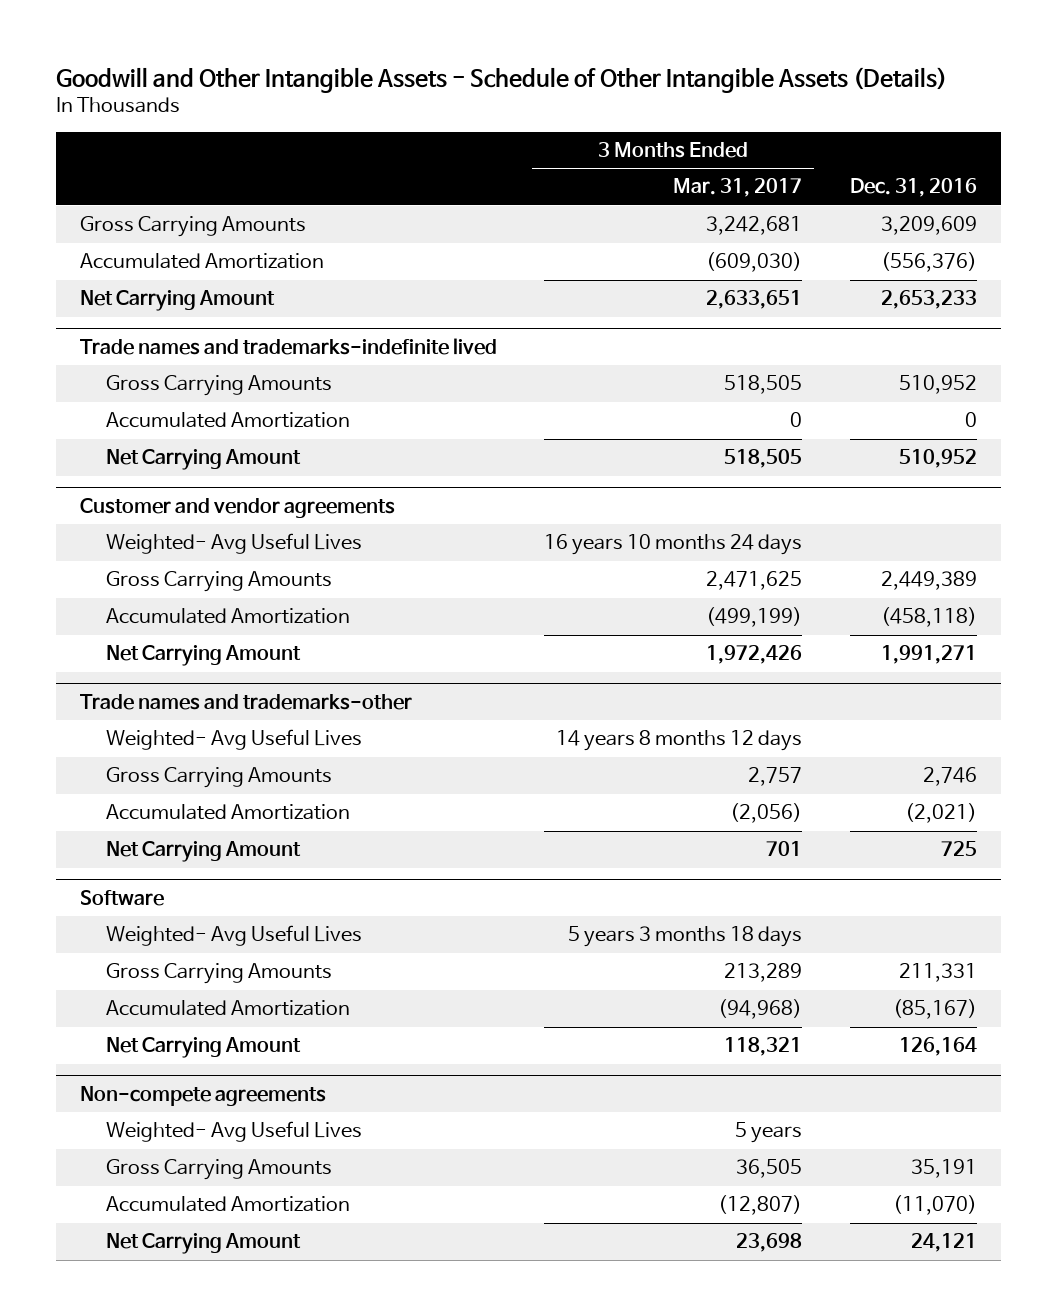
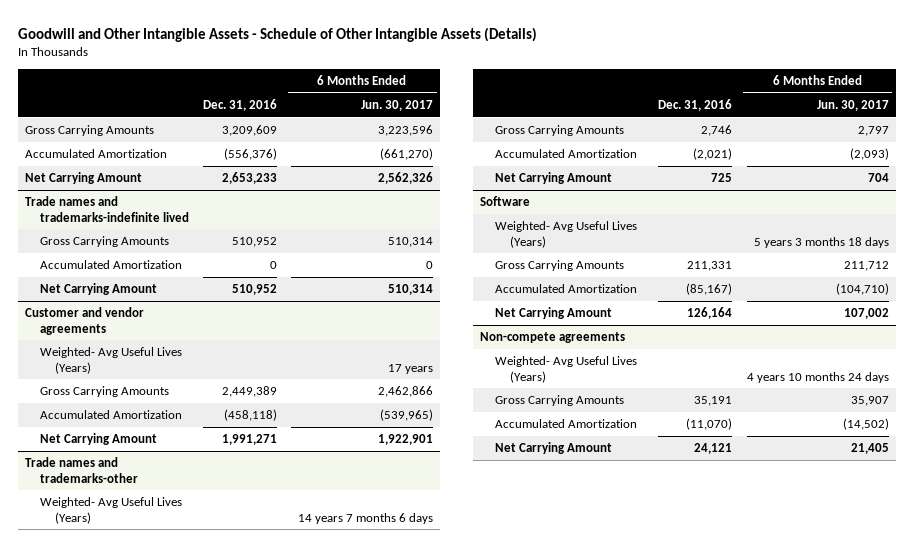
- | 3 Months Ended Mar. 31, 2017 | Dec. 31, 2016
+ | Dec. 31, 2016 | 6 Months Ended Jun. 30, 2017
@ Customer and vendor agreements
- Weighted- Avg Useful Lives | 16 years 10 months 24 days |
+ Weighted- Avg Useful Lives (Years) | | 17 years
@ Trade names and trademarks-other
- Weighted- Avg Useful Lives | 14 years 8 months 12 days |
+ Weighted- Avg Useful Lives (Years) | | 14 years 7 months 6 days
@ Software
- Weighted- Avg Useful Lives | 5 years 3 months 18 days |
+ Weighted- Avg Useful Lives (Years) | | 5 years 3 months 18 days
@ Non-compete agreements
- Weighted- Avg Useful Lives | 5 years |
+ Weighted- Avg Useful Lives (Years) | | 4 years 10 months 24 days

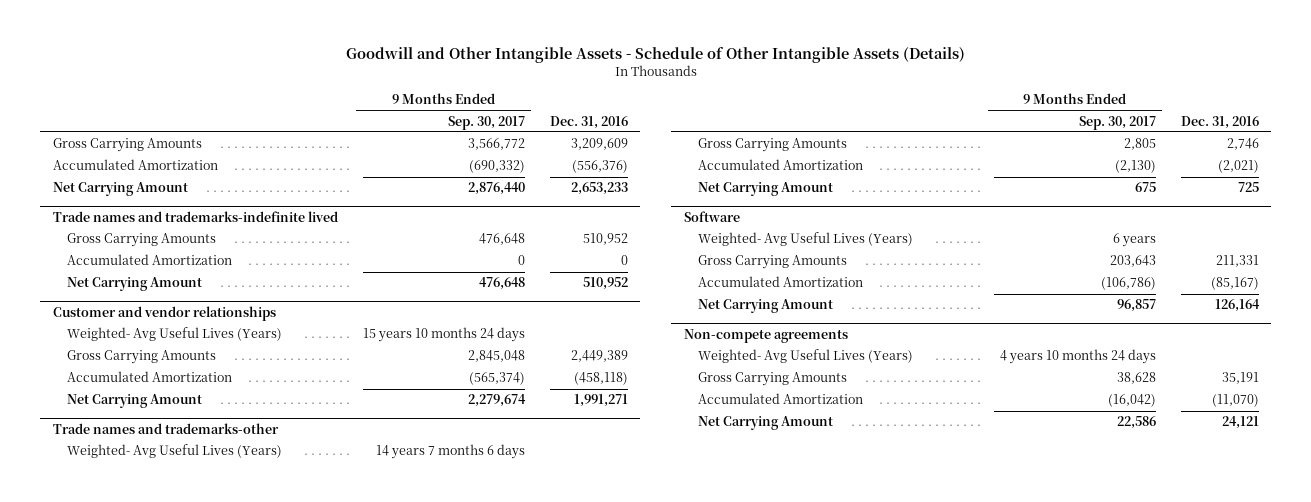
- | Dec. 31, 2016 | 6 Months Ended Jun. 30, 2017
+ | 9 Months Ended Sep. 30, 2017 | Dec. 31, 2016
- Customer and vendor agreements
+ Customer and vendor relationships

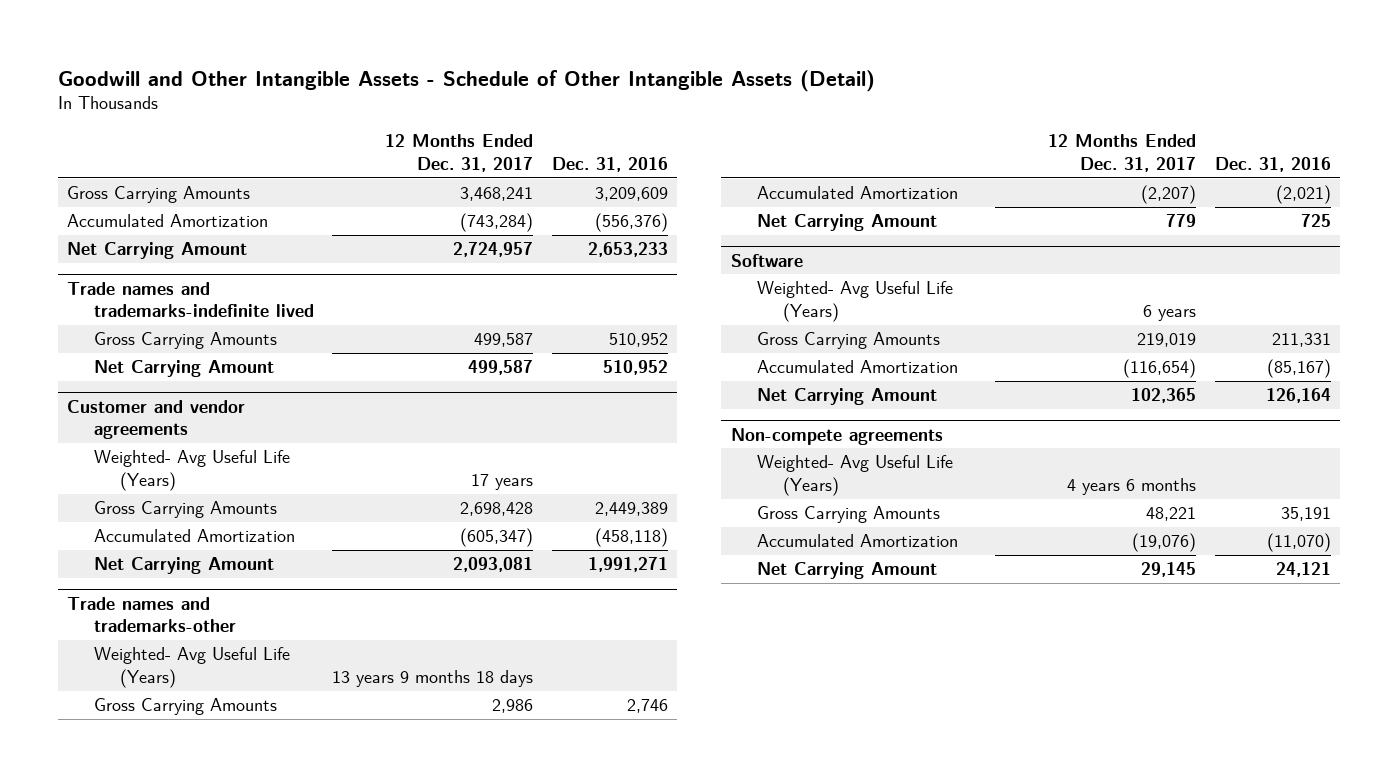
- Goodwill and Other Intangible Assets - Schedule of Other Intangible Assets (Details)
+ Goodwill and Other Intangible Assets - Schedule of Other Intangible Assets (Detail)
- | 9 Months Ended Sep. 30, 2017 | Dec. 31, 2016
+ | 12 Months Ended Dec. 31, 2017 | Dec. 31, 2016
@ Trade names and trademarks-indefinite lived
- Accumulated Amortization | 0 | 0
- Customer and vendor relationships
- Weighted- Avg Useful Lives (Years) | 15 years 10 months 24 days |
+ Customer and vendor agreements
+ Weighted- Avg Useful Life (Years) | 17 years |
@ Trade names and trademarks-other
- Weighted- Avg Useful Lives (Years) | 14 years 7 months 6 days |
+ Weighted- Avg Useful Life (Years) | 13 years 9 months 18 days |
@ Software
- Weighted- Avg Useful Lives (Years) | 6 years |
+ Weighted- Avg Useful Life (Years) | 6 years |
@ Non-compete agreements
- Weighted- Avg Useful Lives (Years) | 4 years 10 months 24 days |
+ Weighted- Avg Useful Life (Years) | 4 years 6 months |

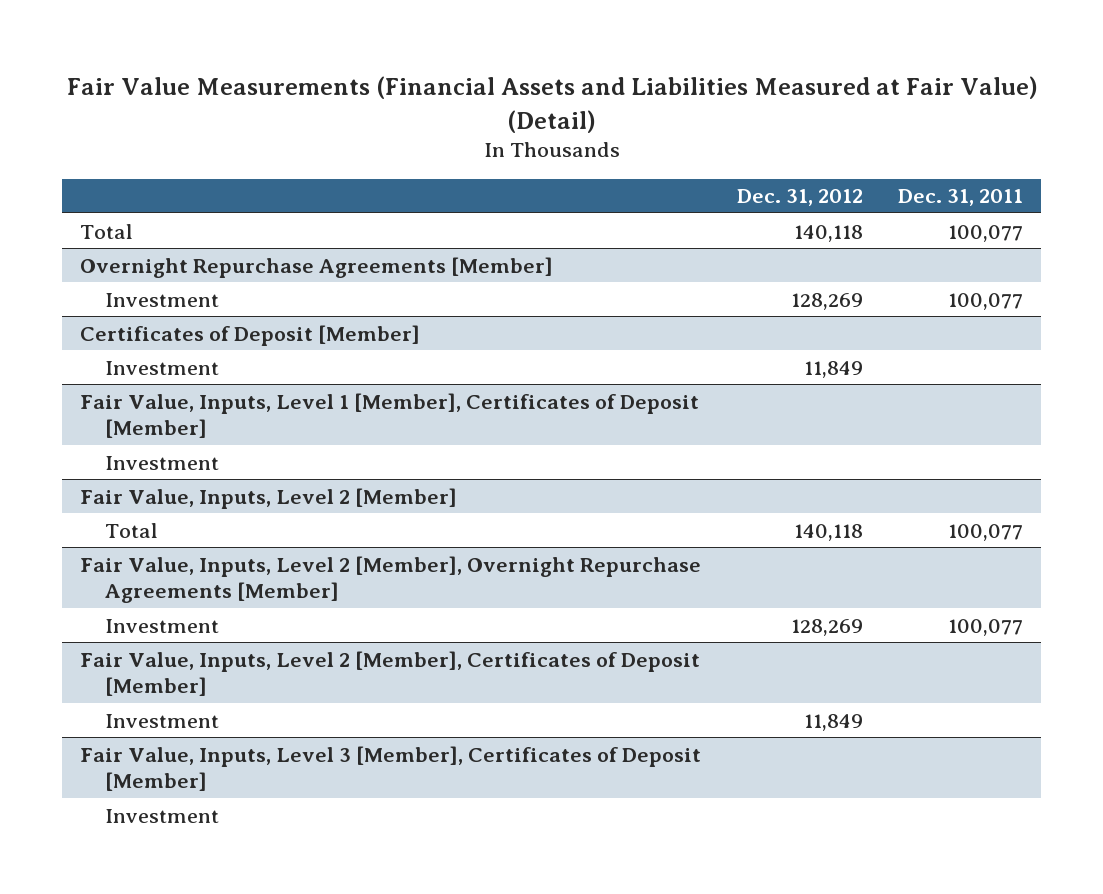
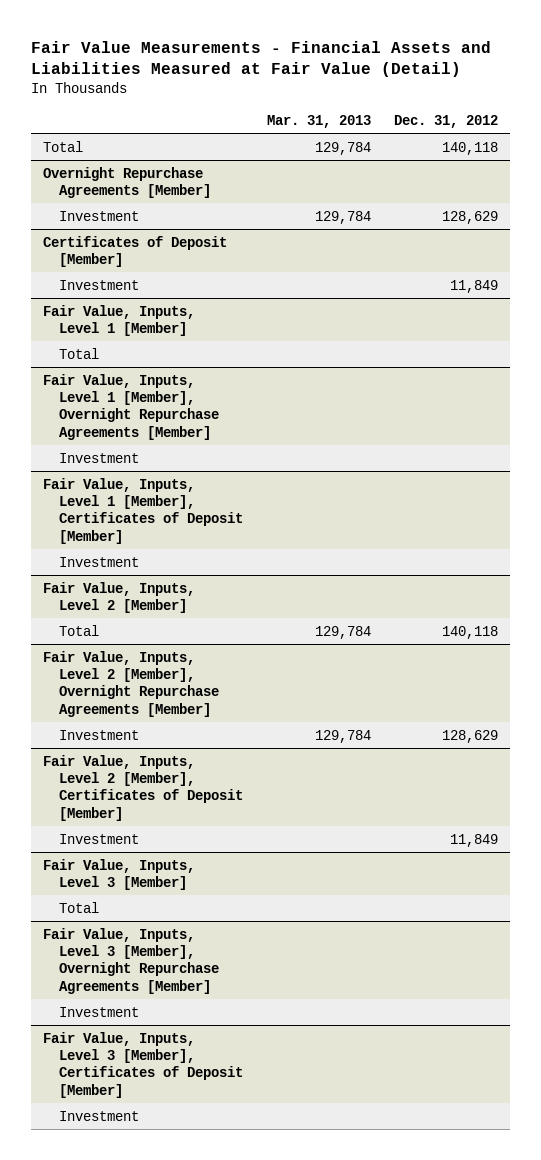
- Fair Value Measurements (Financial Assets and Liabilities Measured at Fair Value) (Detail)
+ Fair Value Measurements - Financial Assets and Liabilities Measured at Fair Value (Detail)
- | Dec. 31, 2012 | Dec. 31, 2011
+ | Mar. 31, 2013 | Dec. 31, 2012
@ Overnight Repurchase Agreements [Member]
- Investment | 128,269 | 100,077
+ Investment | 129,784 | 128,629
+ Fair Value, Inputs, Level 1 [Member]
+ Total
+ Fair Value, Inputs, Level 1 [Member], Overnight Repurchase Agreements [Member]
+ Investment
@ Fair Value, Inputs, Level 2 [Member], Overnight Repurchase Agreements [Member]
- Investment | 128,269 | 100,077
+ Investment | 129,784 | 128,629
+ Fair Value, Inputs, Level 3 [Member]
+ Total
+ Fair Value, Inputs, Level 3 [Member], Overnight Repurchase Agreements [Member]
+ Investment

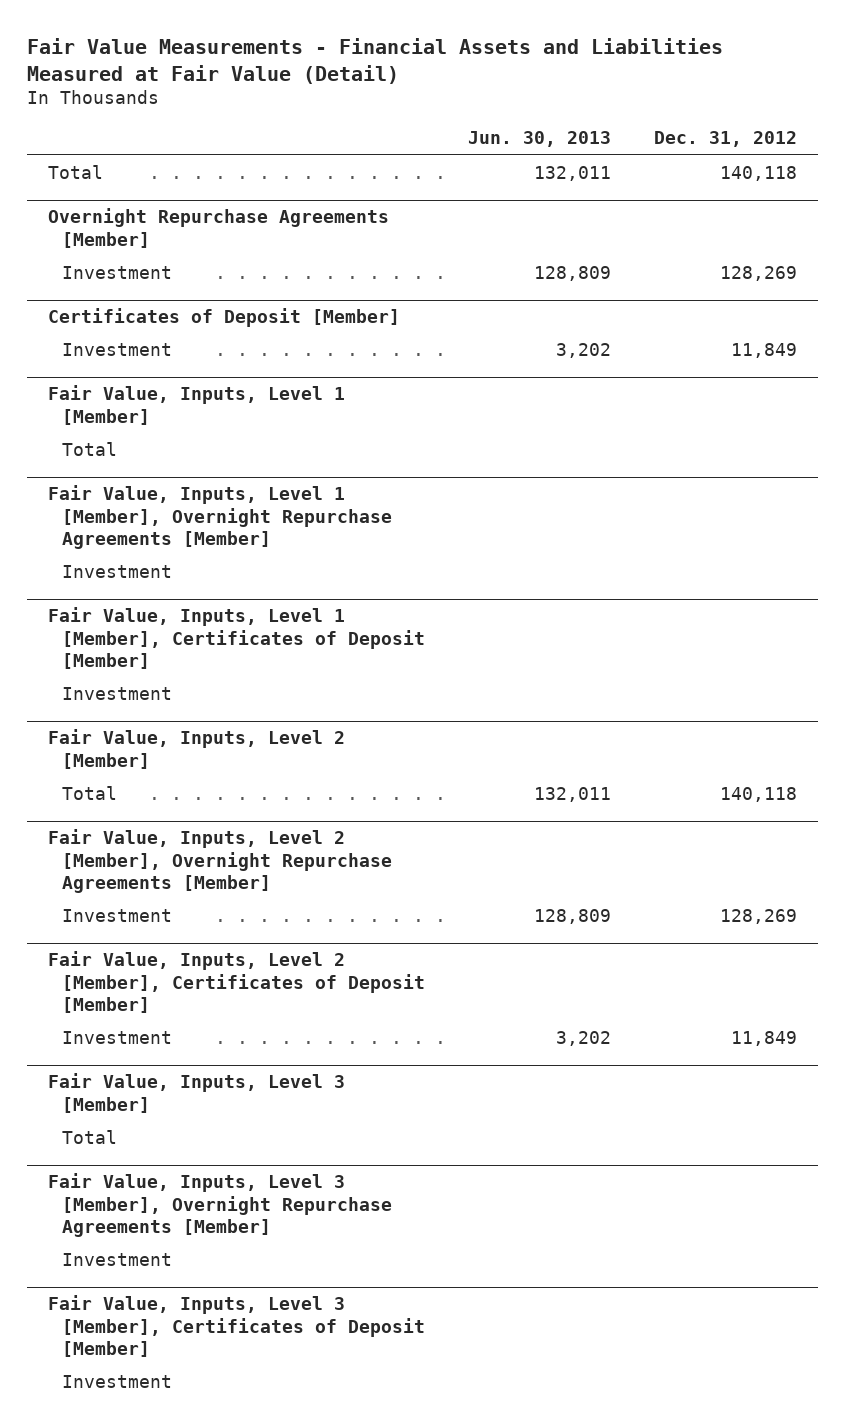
- | Mar. 31, 2013 | Dec. 31, 2012
+ | Jun. 30, 2013 | Dec. 31, 2012
@ Overnight Repurchase Agreements [Member]
- Investment | 129,784 | 128,629
+ Investment | 128,809 | 128,269
@ Fair Value, Inputs, Level 2 [Member], Overnight Repurchase Agreements [Member]
- Investment | 129,784 | 128,629
+ Investment | 128,809 | 128,269

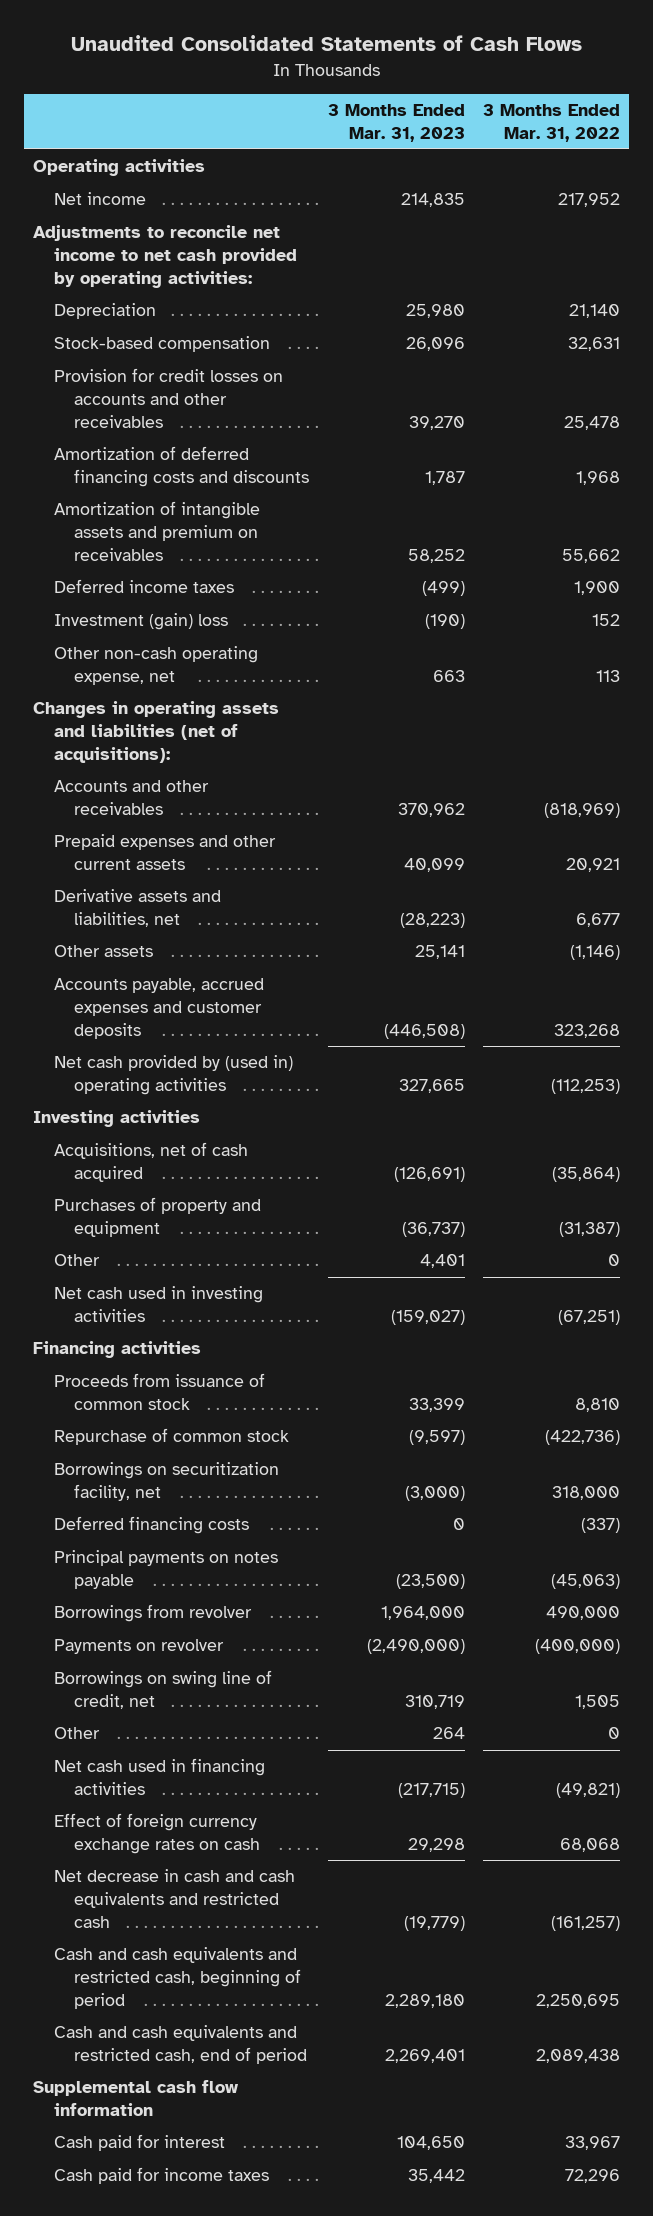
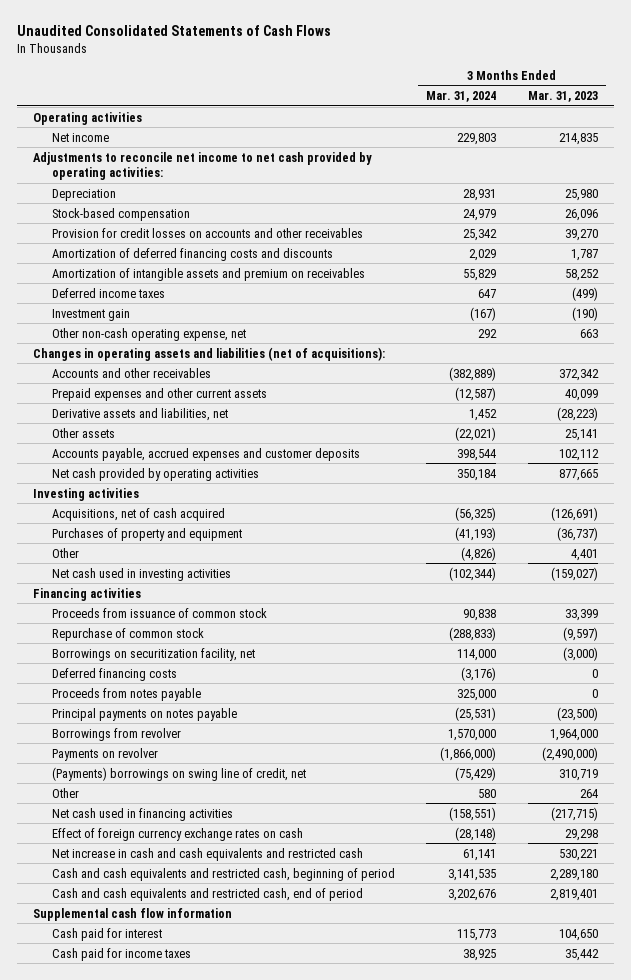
- | 3 Months Ended Mar. 31, 2023 | 3 Months Ended Mar. 31, 2022
+ | 3 Months Ended Mar. 31, 2024 | 3 Months Ended Mar. 31, 2023
- Investment (gain) loss | (190) | 152
+ Investment gain | (167) | (190)
- Accounts and other receivables | 370,962 | (818,969)
+ Accounts and other receivables | (382,889) | 372,342
- Accounts payable, accrued expenses and customer deposits | (446,508) | 323,268
- Net cash provided by (used in) operating activities | 327,665 | (112,253)
+ Accounts payable, accrued expenses and customer deposits | 398,544 | 102,112
+ Net cash provided by operating activities | 350,184 | 877,665
+ Proceeds from notes payable | 325,000 | 0
- Borrowings on swing line of credit, net | 310,719 | 1,505
+ (Payments) borrowings on swing line of credit, net | (75,429) | 310,719
- Net decrease in cash and cash equivalents and restricted cash | (19,779) | (161,257)
+ Net increase in cash and cash equivalents and restricted cash | 61,141 | 530,221
- Cash and cash equivalents and restricted cash, end of period | 2,269,401 | 2,089,438
+ Cash and cash equivalents and restricted cash, end of period | 3,202,676 | 2,819,401

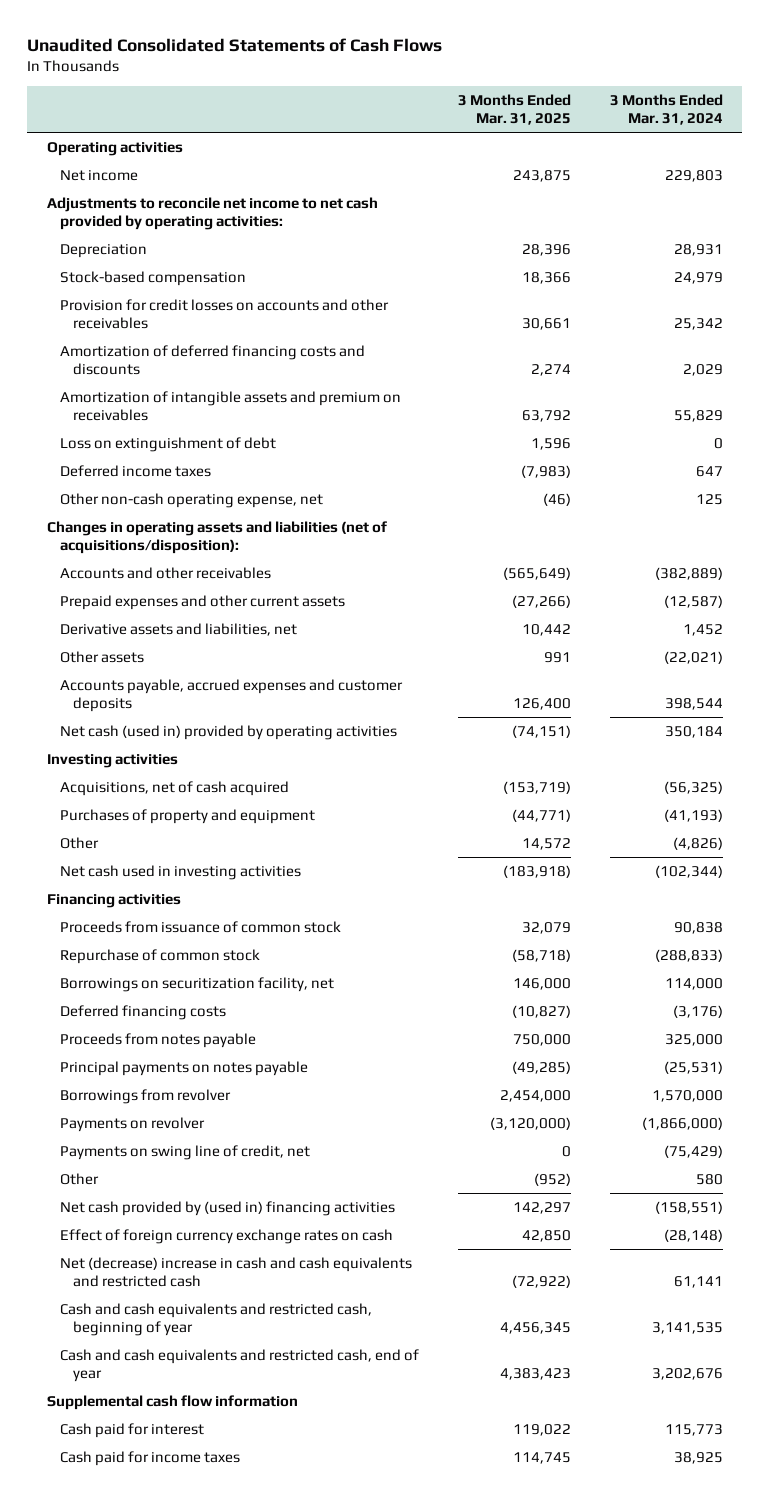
- | 3 Months Ended Mar. 31, 2024 | 3 Months Ended Mar. 31, 2023
+ | 3 Months Ended Mar. 31, 2025 | 3 Months Ended Mar. 31, 2024
+ Loss on extinguishment of debt | 1,596 | 0
- Investment gain | (167) | (190)
- Other non-cash operating expense, net | 292 | 663
- Changes in operating assets and liabilities (net of acquisitions):
+ Other non-cash operating expense, net | (46) | 125
+ Changes in operating assets and liabilities (net of acquisitions/disposition):
- Net cash provided by operating activities | 350,184 | 877,665
+ Net cash (used in) provided by operating activities | (74,151) | 350,184
- (Payments) borrowings on swing line of credit, net | (75,429) | 310,719
+ Payments on swing line of credit, net | 0 | (75,429)
- Net cash used in financing activities | (158,551) | (217,715)
+ Net cash provided by (used in) financing activities | 142,297 | (158,551)
- Net increase in cash and cash equivalents and restricted cash | 61,141 | 530,221
- Cash and cash equivalents and restricted cash, beginning of period | 3,141,535 | 2,289,180
- Cash and cash equivalents and restricted cash, end of period | 3,202,676 | 2,819,401
+ Net (decrease) increase in cash and cash equivalents and restricted cash | (72,922) | 61,141
+ Cash and cash equivalents and restricted cash, beginning of year | 4,456,345 | 3,141,535
+ Cash and cash equivalents and restricted cash, end of year | 4,383,423 | 3,202,676

